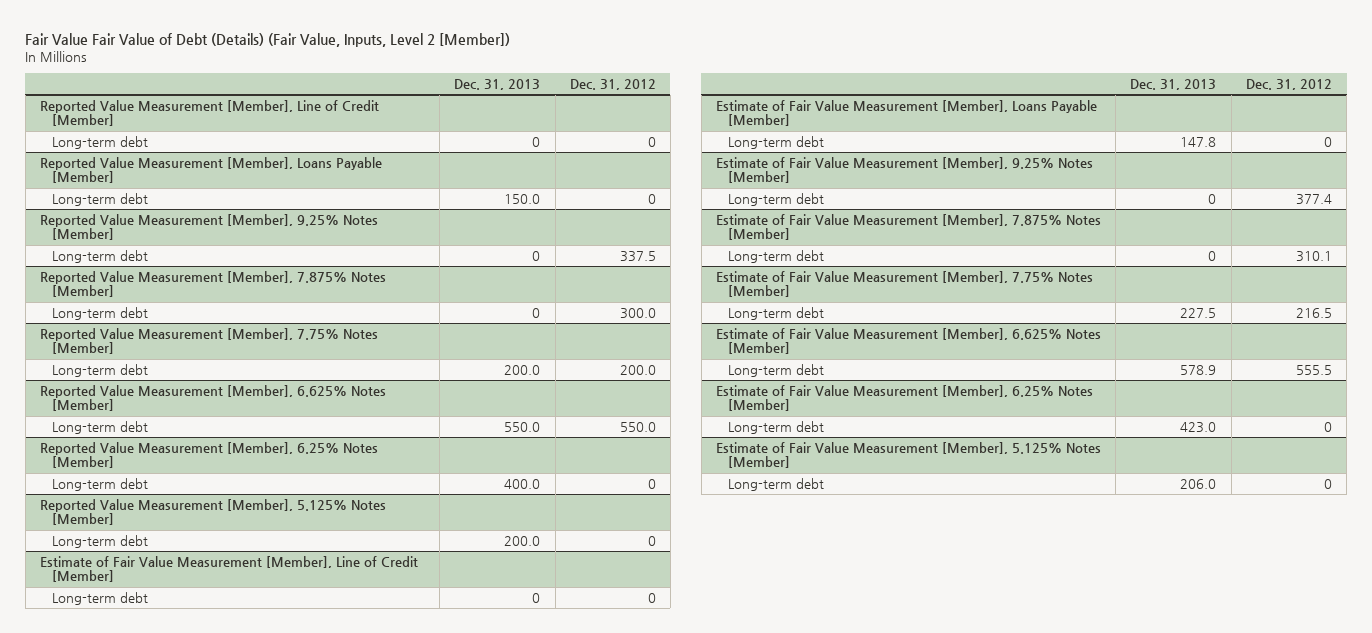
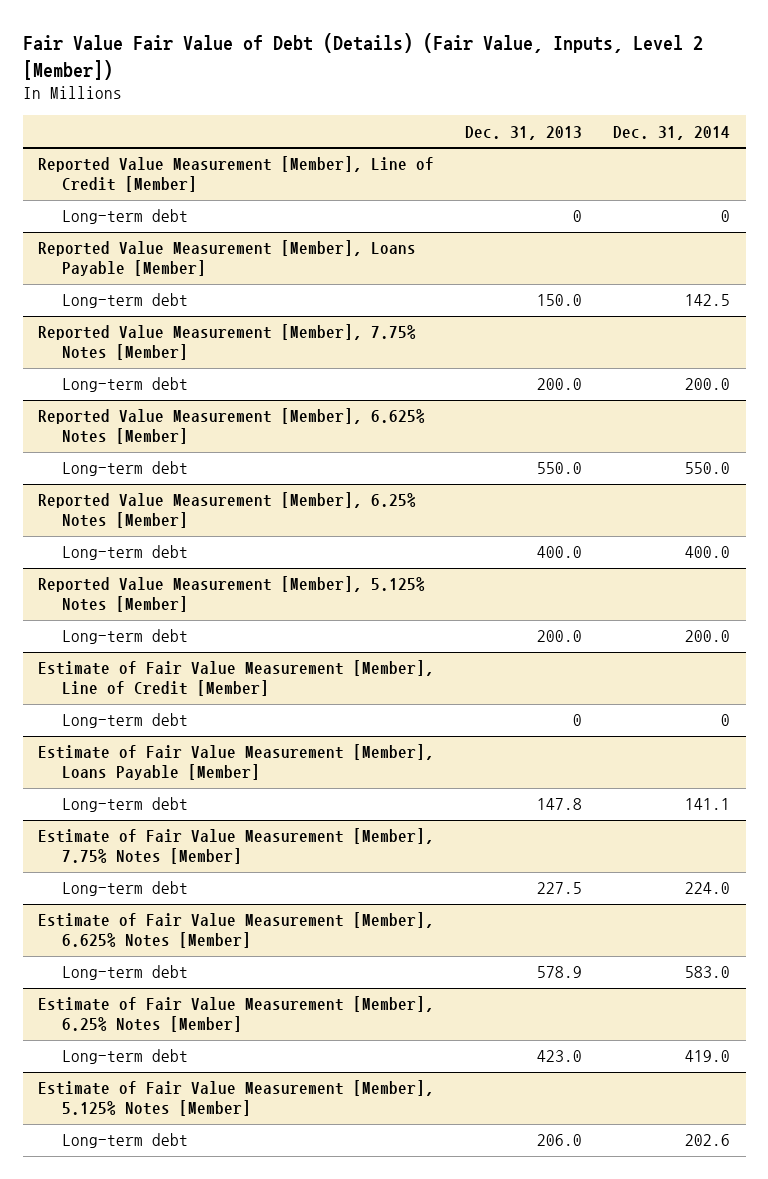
- | Dec. 31, 2013 | Dec. 31, 2012
+ | Dec. 31, 2013 | Dec. 31, 2014
- Reported Value Measurement [Member], 9.25% Notes [Member]
- Long-term debt | 0 | 337.5
- Reported Value Measurement [Member], 7.875% Notes [Member]
- Long-term debt | 0 | 300.0
- Estimate of Fair Value Measurement [Member], 9.25% Notes [Member]
- Long-term debt | 0 | 377.4
- Estimate of Fair Value Measurement [Member], 7.875% Notes [Member]
- Long-term debt | 0 | 310.1

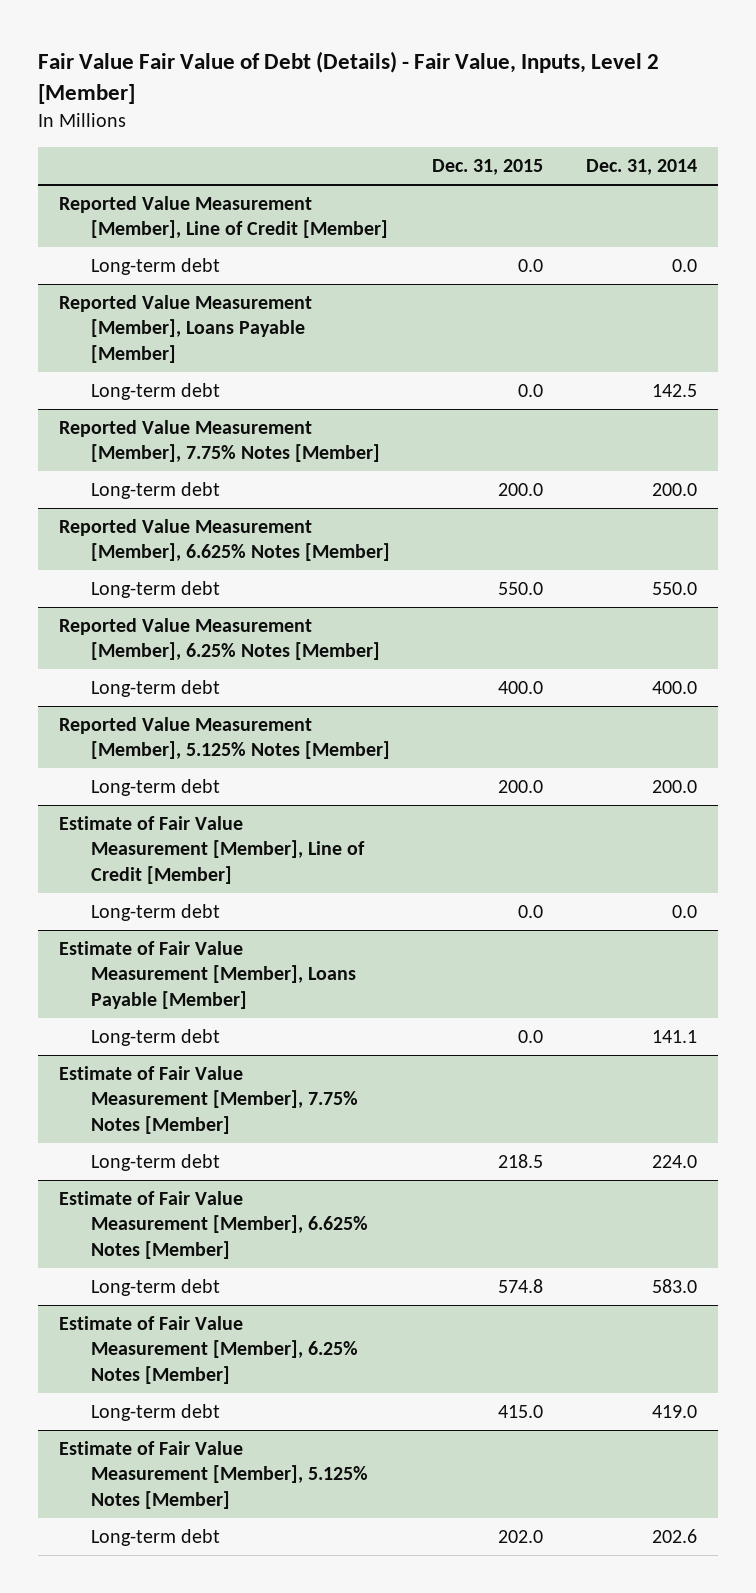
- Fair Value Fair Value of Debt (Details) (Fair Value, Inputs, Level 2 [Member])
+ Fair Value Fair Value of Debt (Details) - Fair Value, Inputs, Level 2 [Member]
- | Dec. 31, 2013 | Dec. 31, 2014
+ | Dec. 31, 2015 | Dec. 31, 2014
@ Reported Value Measurement [Member], Line of Credit [Member]
- Long-term debt | 0 | 0
+ Long-term debt | 0.0 | 0.0
@ Estimate of Fair Value Measurement [Member], Line of Credit [Member]
- Long-term debt | 0 | 0
+ Long-term debt | 0.0 | 0.0

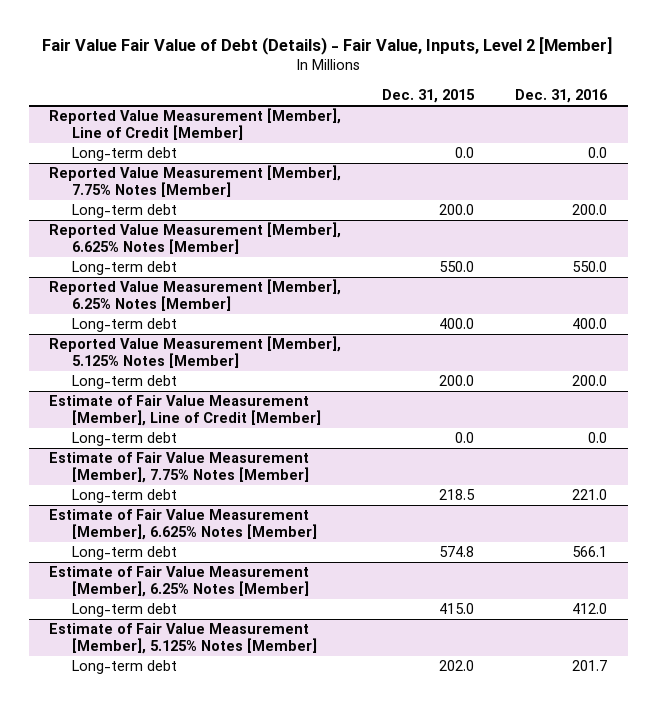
- | Dec. 31, 2015 | Dec. 31, 2014
+ | Dec. 31, 2015 | Dec. 31, 2016
- Reported Value Measurement [Member], Loans Payable [Member]
- Long-term debt | 0.0 | 142.5
- Estimate of Fair Value Measurement [Member], Loans Payable [Member]
- Long-term debt | 0.0 | 141.1

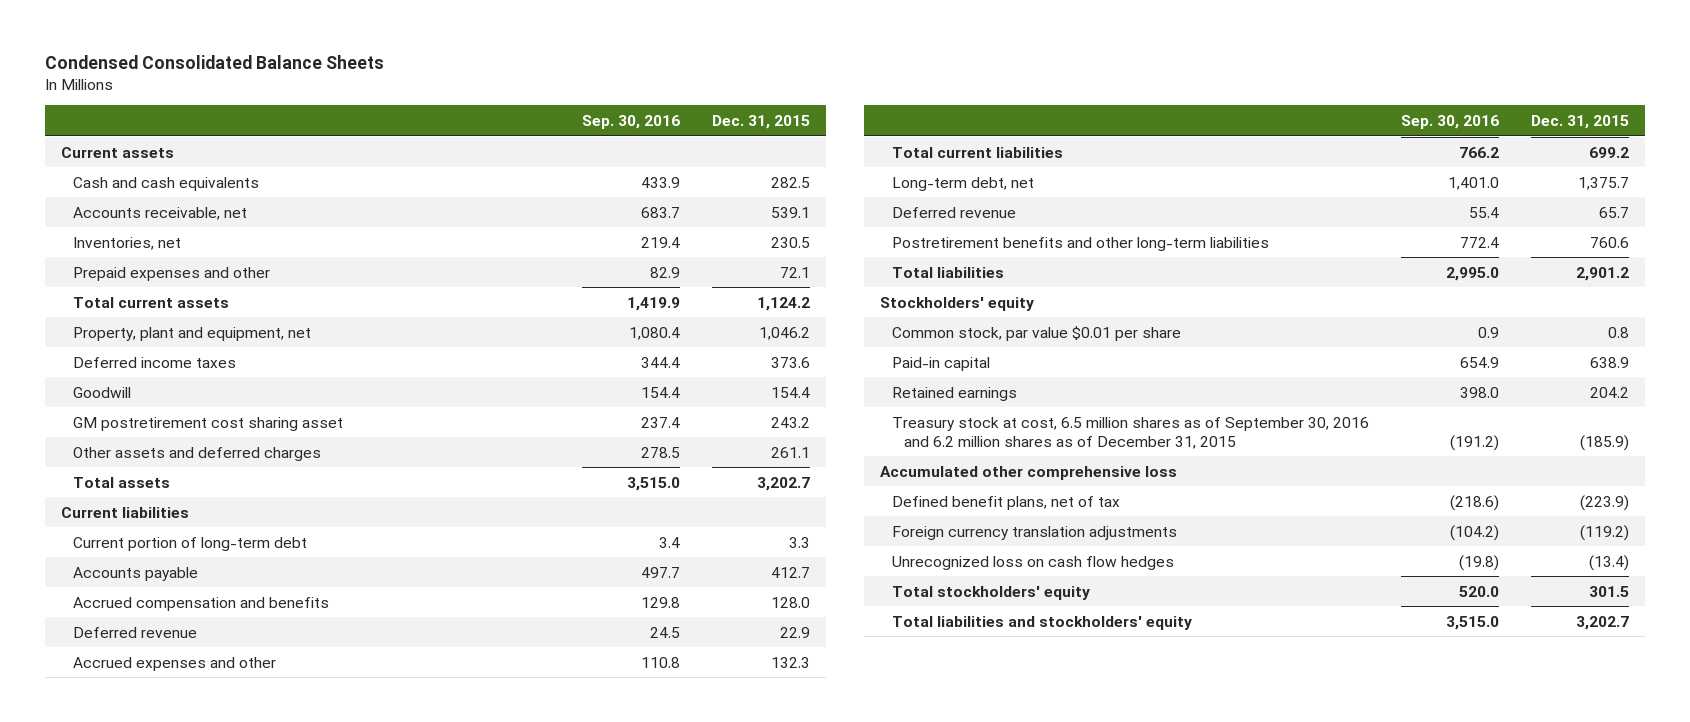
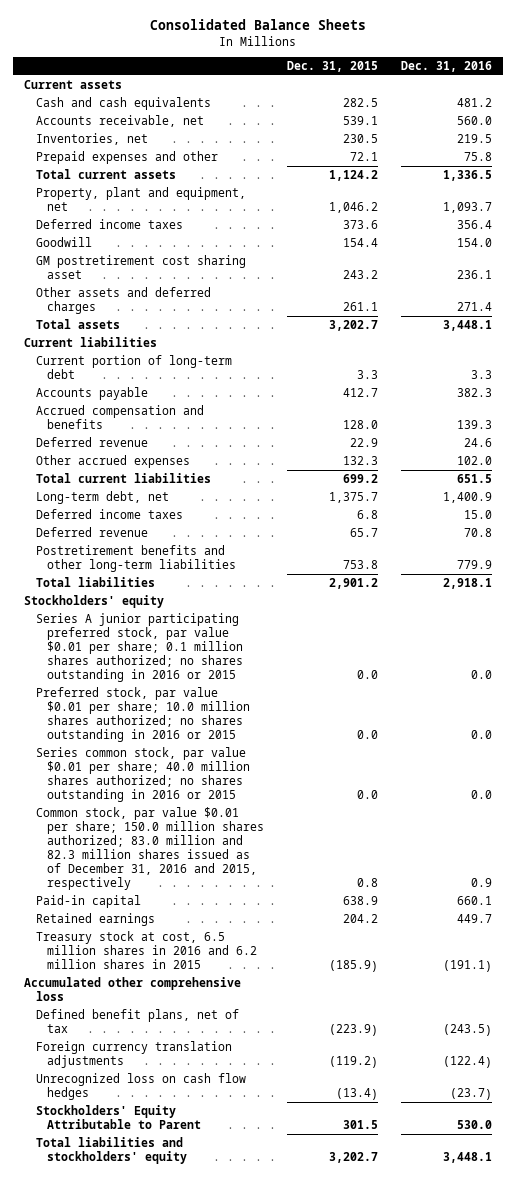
- Condensed Consolidated Balance Sheets
+ Consolidated Balance Sheets
- | Sep. 30, 2016 | Dec. 31, 2015
+ | Dec. 31, 2015 | Dec. 31, 2016
- Accrued expenses and other | 110.8 | 132.3
+ Other accrued expenses | 132.3 | 102.0
+ Deferred income taxes | 6.8 | 15.0
- Postretirement benefits and other long-term liabilities | 772.4 | 760.6
+ Postretirement benefits and other long-term liabilities | 753.8 | 779.9
- Common stock, par value $0.01 per share | 0.9 | 0.8
+ Series A junior participating preferred stock, par value $0.01 per share; 0.1 million shares authorized; no shares outstanding in 2016 or 2015 | 0.0 | 0.0
+ Preferred stock, par value $0.01 per share; 10.0 million shares authorized; no shares outstanding in 2016 or 2015 | 0.0 | 0.0
+ Series common stock, par value $0.01 per share; 40.0 million shares authorized; no shares outstanding in 2016 or 2015 | 0.0 | 0.0
+ Common stock, par value $0.01 per share; 150.0 million shares authorized; 83.0 million and 82.3 million shares issued as of December 31, 2016 and 2015, respectively | 0.8 | 0.9
- Treasury stock at cost, 6.5 million shares as of September 30, 2016 and 6.2 million shares as of December 31, 2015 | (191.2) | (185.9)
+ Treasury stock at cost, 6.5 million shares in 2016 and 6.2 million shares in 2015 | (185.9) | (191.1)
- Total stockholders' equity | 520.0 | 301.5
+ Stockholders' Equity Attributable to Parent | 301.5 | 530.0

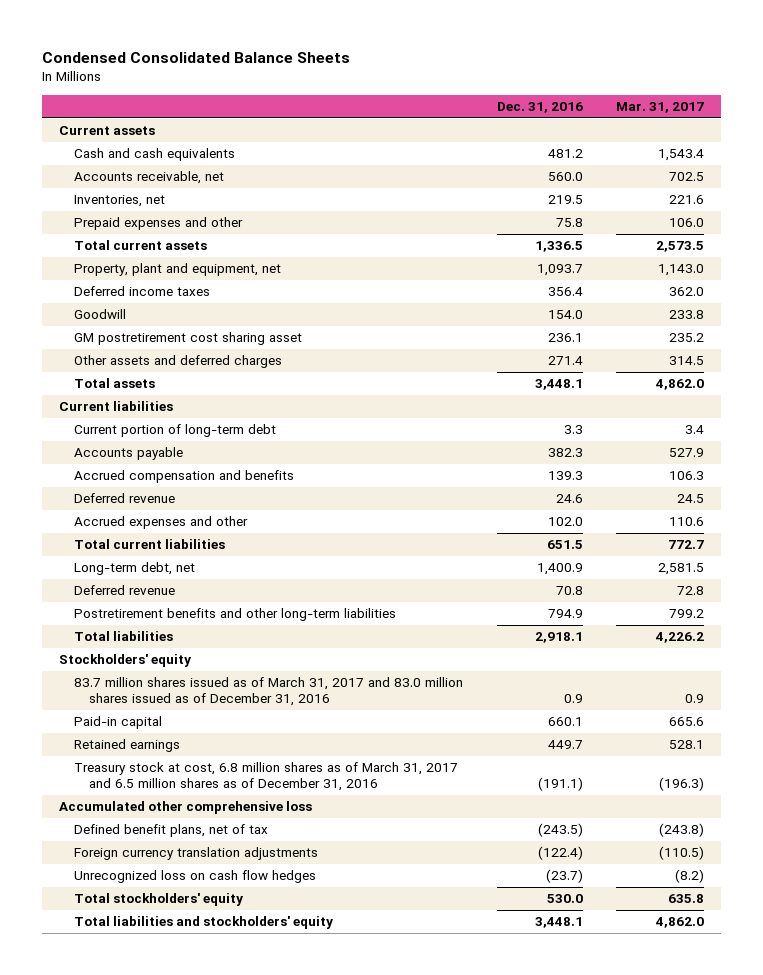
- Consolidated Balance Sheets
+ Condensed Consolidated Balance Sheets
- | Dec. 31, 2015 | Dec. 31, 2016
+ | Dec. 31, 2016 | Mar. 31, 2017
- Other accrued expenses | 132.3 | 102.0
+ Accrued expenses and other | 102.0 | 110.6
- Deferred income taxes | 6.8 | 15.0
- Postretirement benefits and other long-term liabilities | 753.8 | 779.9
+ Postretirement benefits and other long-term liabilities | 794.9 | 799.2
- Series A junior participating preferred stock, par value $0.01 per share; 0.1 million shares authorized; no shares outstanding in 2016 or 2015 | 0.0 | 0.0
- Preferred stock, par value $0.01 per share; 10.0 million shares authorized; no shares outstanding in 2016 or 2015 | 0.0 | 0.0
- Series common stock, par value $0.01 per share; 40.0 million shares authorized; no shares outstanding in 2016 or 2015 | 0.0 | 0.0
- Common stock, par value $0.01 per share; 150.0 million shares authorized; 83.0 million and 82.3 million shares issued as of December 31, 2016 and 2015, respectively | 0.8 | 0.9
+ 83.7 million shares issued as of March 31, 2017 and 83.0 million shares issued as of December 31, 2016 | 0.9 | 0.9
- Treasury stock at cost, 6.5 million shares in 2016 and 6.2 million shares in 2015 | (185.9) | (191.1)
+ Treasury stock at cost, 6.8 million shares as of March 31, 2017 and 6.5 million shares as of December 31, 2016 | (191.1) | (196.3)
- Stockholders' Equity Attributable to Parent | 301.5 | 530.0
+ Total stockholders' equity | 530.0 | 635.8

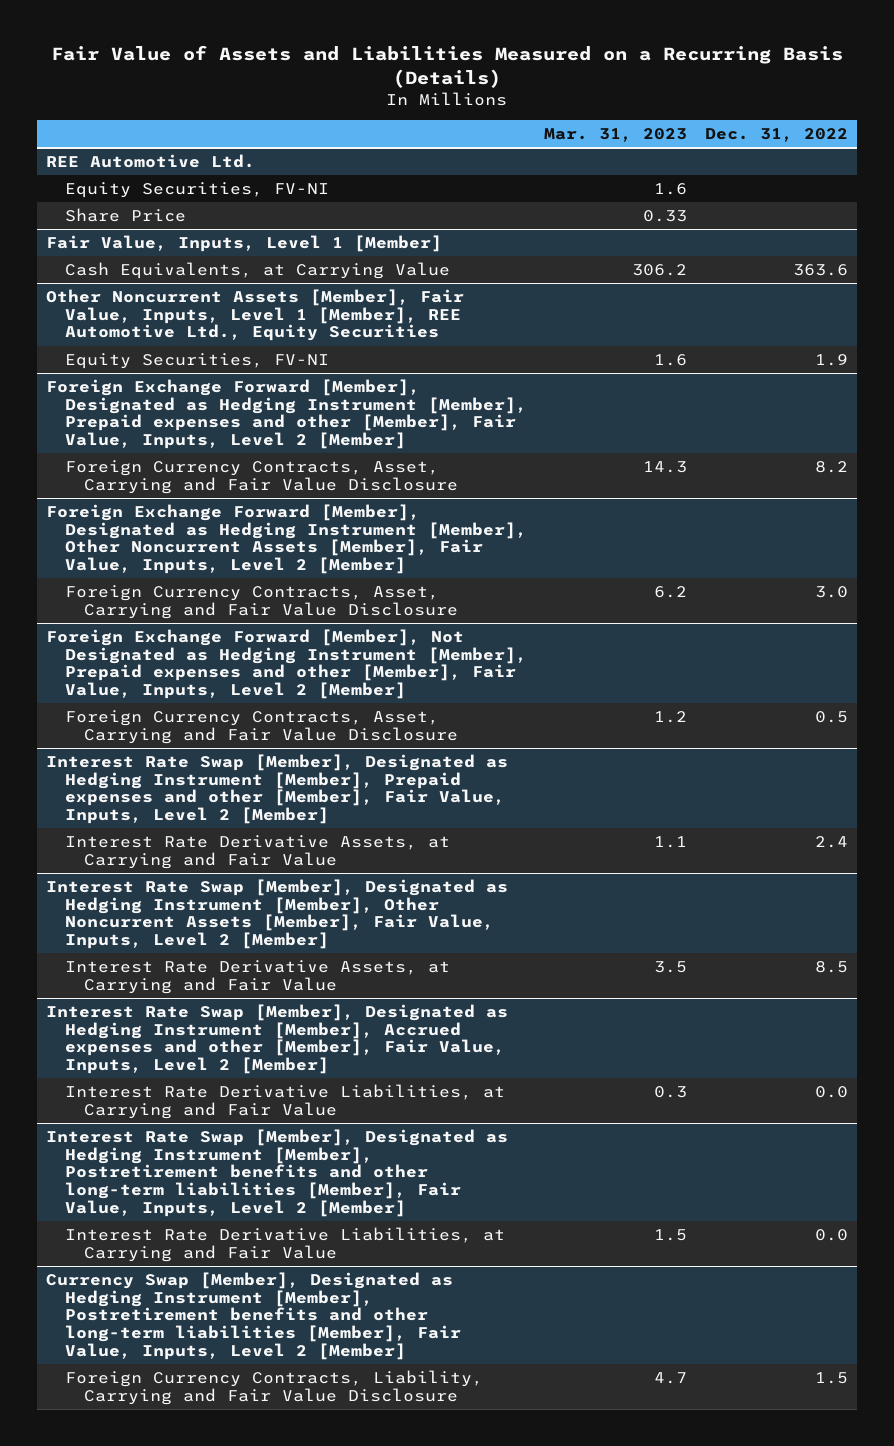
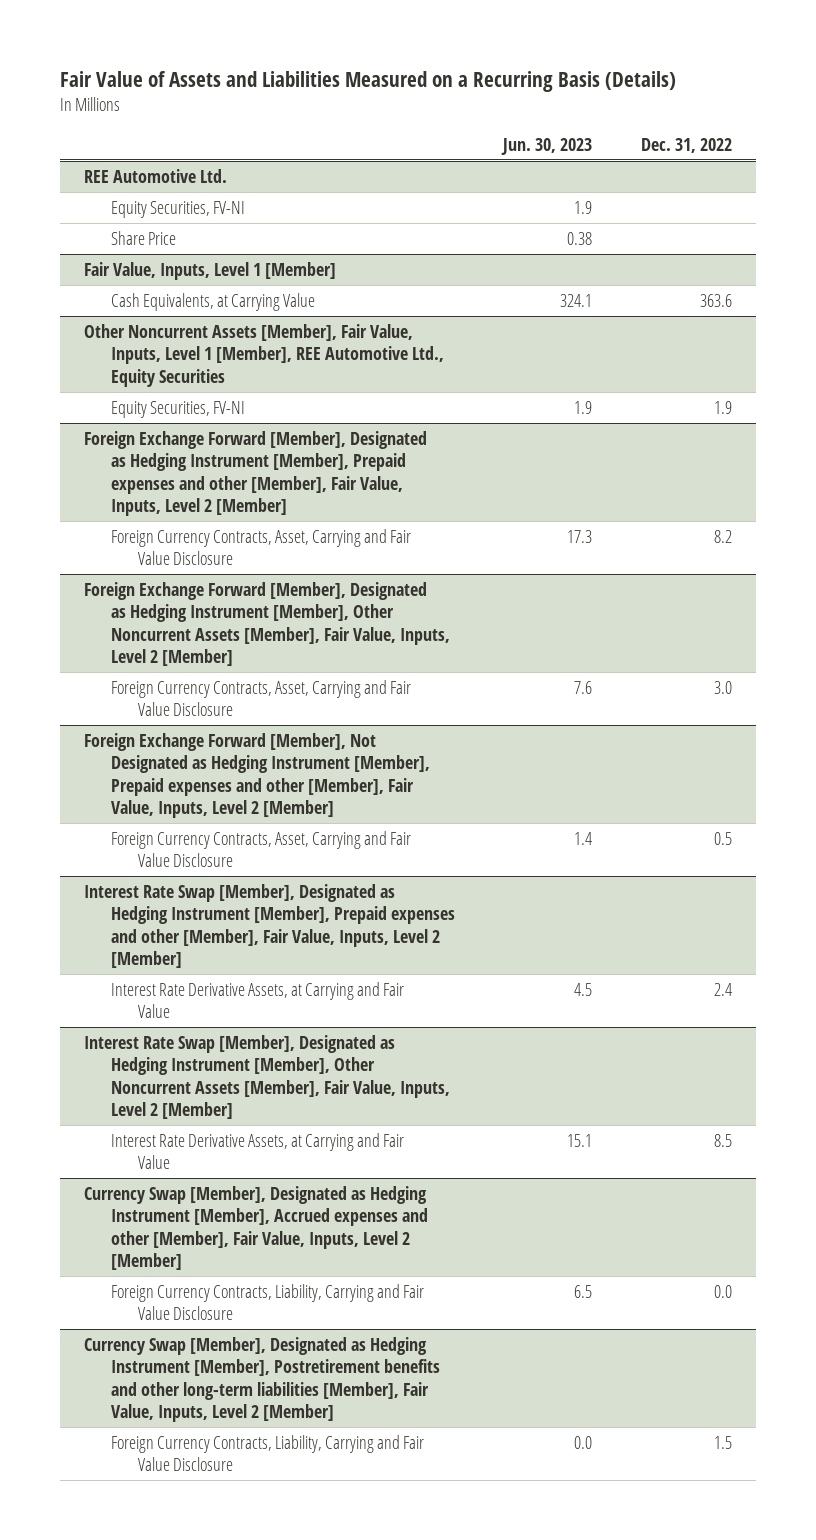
- | Mar. 31, 2023 | Dec. 31, 2022
+ | Jun. 30, 2023 | Dec. 31, 2022
- Interest Rate Swap [Member], Designated as Hedging Instrument [Member], Accrued expenses and other [Member], Fair Value, Inputs, Level 2 [Member]
- Interest Rate Derivative Liabilities, at Carrying and Fair Value | 0.3 | 0.0
- Interest Rate Swap [Member], Designated as Hedging Instrument [Member], Postretirement benefits and other long-term liabilities [Member], Fair Value, Inputs, Level 2 [Member]
- Interest Rate Derivative Liabilities, at Carrying and Fair Value | 1.5 | 0.0
+ Currency Swap [Member], Designated as Hedging Instrument [Member], Accrued expenses and other [Member], Fair Value, Inputs, Level 2 [Member]
+ Foreign Currency Contracts, Liability, Carrying and Fair Value Disclosure | 6.5 | 0.0

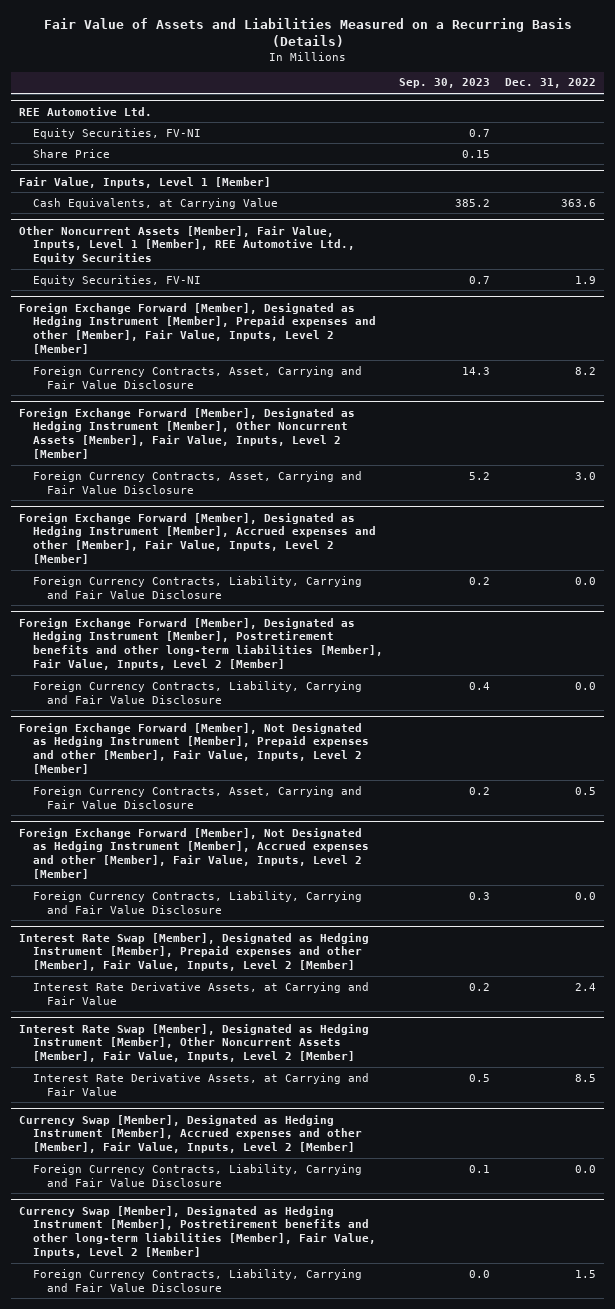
- | Jun. 30, 2023 | Dec. 31, 2022
+ | Sep. 30, 2023 | Dec. 31, 2022
+ Foreign Exchange Forward [Member], Designated as Hedging Instrument [Member], Accrued expenses and other [Member], Fair Value, Inputs, Level 2 [Member]
+ Foreign Currency Contracts, Liability, Carrying and Fair Value Disclosure | 0.2 | 0.0
+ Foreign Exchange Forward [Member], Designated as Hedging Instrument [Member], Postretirement benefits and other long-term liabilities [Member], Fair Value, Inputs, Level 2 [Member]
+ Foreign Currency Contracts, Liability, Carrying and Fair Value Disclosure | 0.4 | 0.0
+ Foreign Exchange Forward [Member], Not Designated as Hedging Instrument [Member], Accrued expenses and other [Member], Fair Value, Inputs, Level 2 [Member]
+ Foreign Currency Contracts, Liability, Carrying and Fair Value Disclosure | 0.3 | 0.0

